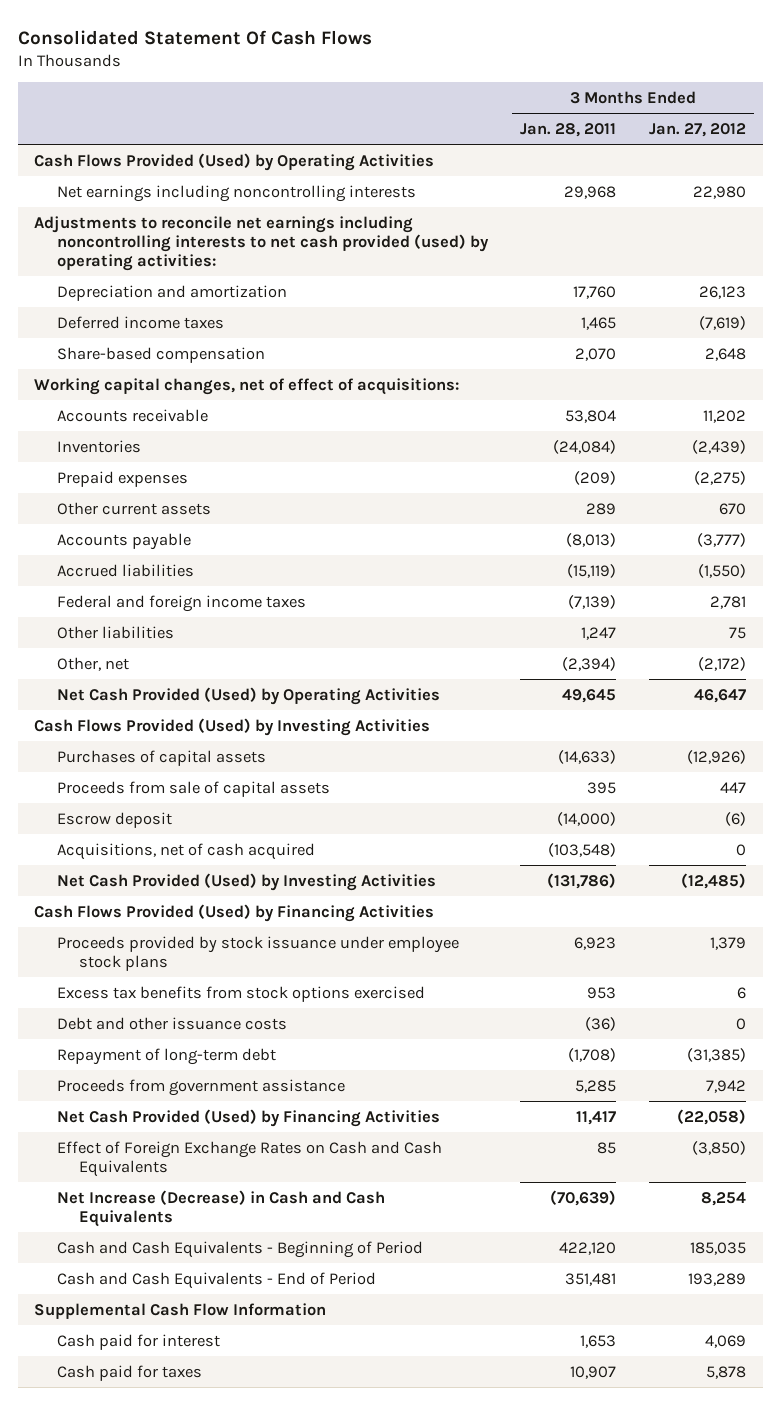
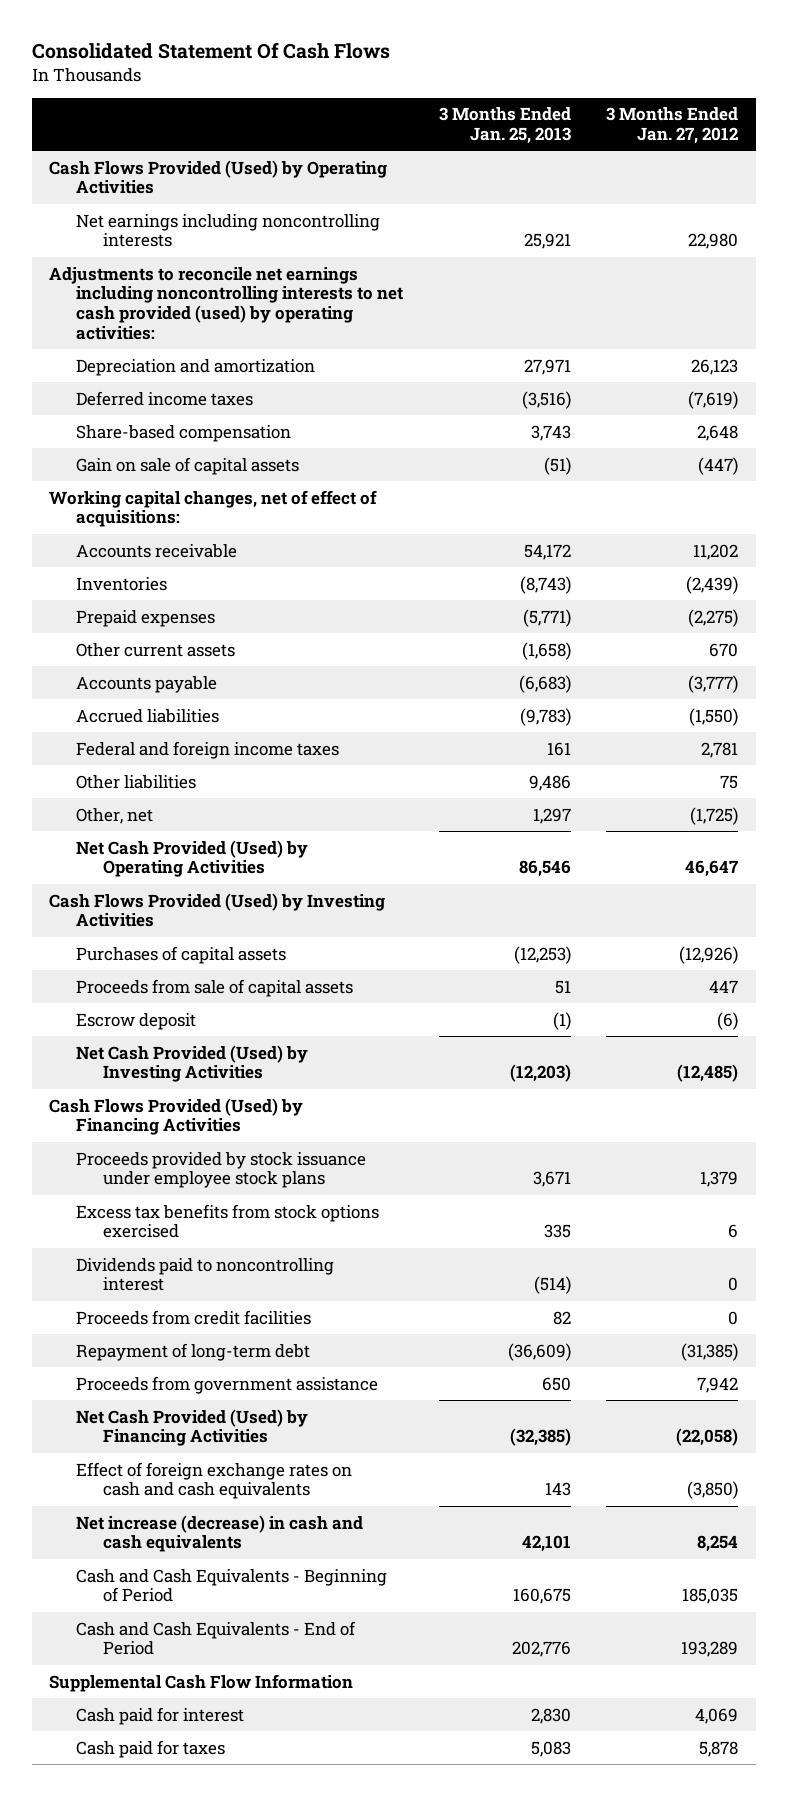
- | 3 Months Ended Jan. 28, 2011 | 3 Months Ended Jan. 27, 2012
+ | 3 Months Ended Jan. 25, 2013 | 3 Months Ended Jan. 27, 2012
+ Gain on sale of capital assets | (51) | (447)
- Other, net | (2,394) | (2,172)
+ Other, net | 1,297 | (1,725)
- Acquisitions, net of cash acquired | (103,548) | 0
- Debt and other issuance costs | (36) | 0
+ Dividends paid to noncontrolling interest | (514) | 0
+ Proceeds from credit facilities | 82 | 0
- Effect of Foreign Exchange Rates on Cash and Cash Equivalents | 85 | (3,850)
- Net Increase (Decrease) in Cash and Cash Equivalents | (70,639) | 8,254
+ Effect of foreign exchange rates on cash and cash equivalents | 143 | (3,850)
+ Net increase (decrease) in cash and cash equivalents | 42,101 | 8,254

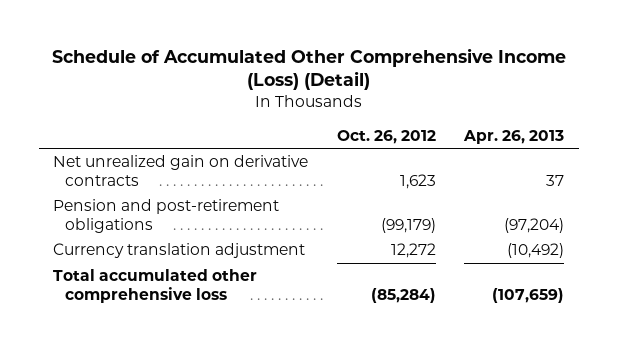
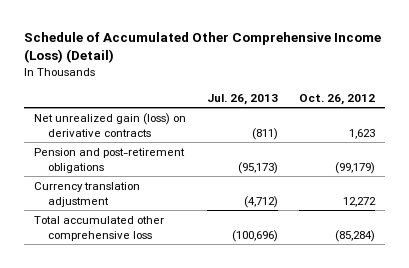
- | Oct. 26, 2012 | Apr. 26, 2013
+ | Jul. 26, 2013 | Oct. 26, 2012
- Net unrealized gain on derivative contracts | 1,623 | 37
+ Net unrealized gain (loss) on derivative contracts | (811) | 1,623

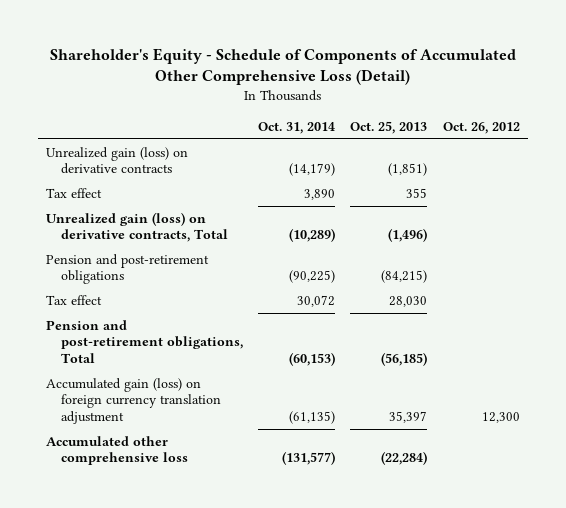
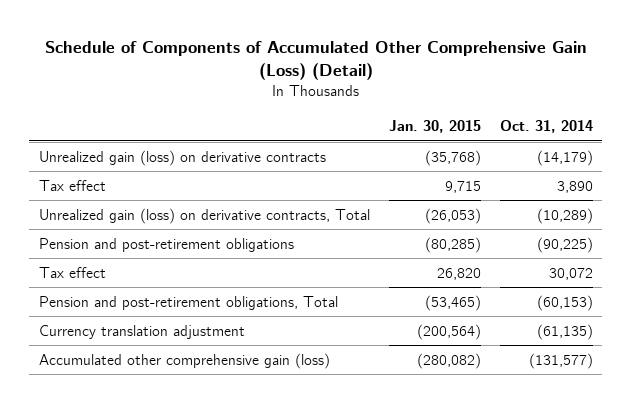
- Shareholder's Equity - Schedule of Components of Accumulated Other Comprehensive Loss (Detail)
+ Schedule of Components of Accumulated Other Comprehensive Gain (Loss) (Detail)
- | Oct. 31, 2014 | Oct. 25, 2013 | Oct. 26, 2012
+ | Jan. 30, 2015 | Oct. 31, 2014
- Accumulated gain (loss) on foreign currency translation adjustment | (61,135) | 35,397 | 12,300
- Accumulated other comprehensive loss | (131,577) | (22,284) |
+ Currency translation adjustment | (200,564) | (61,135)
+ Accumulated other comprehensive gain (loss) | (280,082) | (131,577)

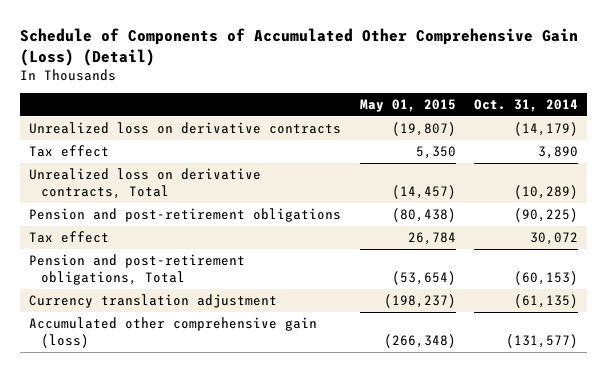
- | Jan. 30, 2015 | Oct. 31, 2014
+ | May 01, 2015 | Oct. 31, 2014
- Unrealized gain (loss) on derivative contracts | (35,768) | (14,179)
+ Unrealized loss on derivative contracts | (19,807) | (14,179)
- Unrealized gain (loss) on derivative contracts, Total | (26,053) | (10,289)
+ Unrealized loss on derivative contracts, Total | (14,457) | (10,289)

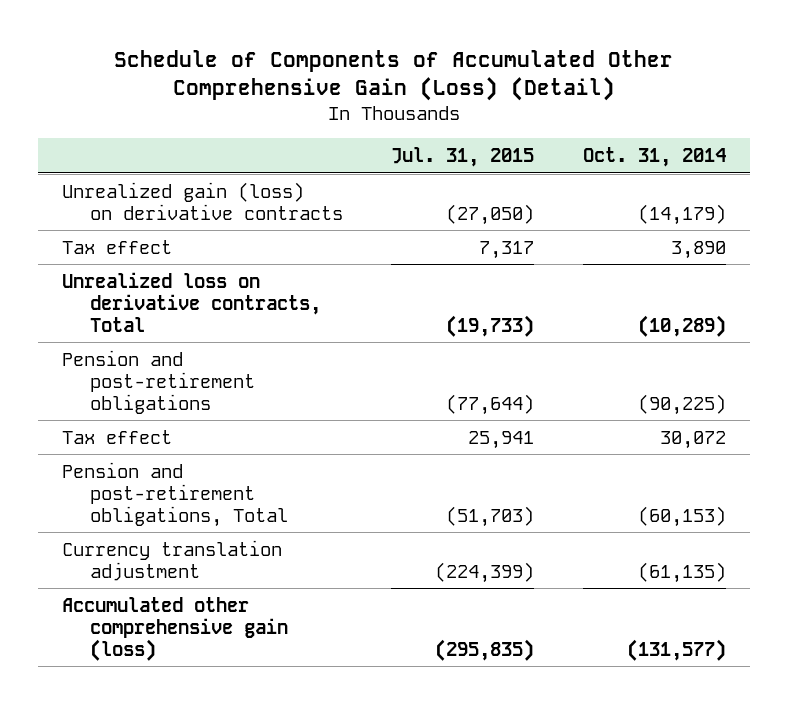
- | May 01, 2015 | Oct. 31, 2014
+ | Jul. 31, 2015 | Oct. 31, 2014
- Unrealized loss on derivative contracts | (19,807) | (14,179)
+ Unrealized gain (loss) on derivative contracts | (27,050) | (14,179)

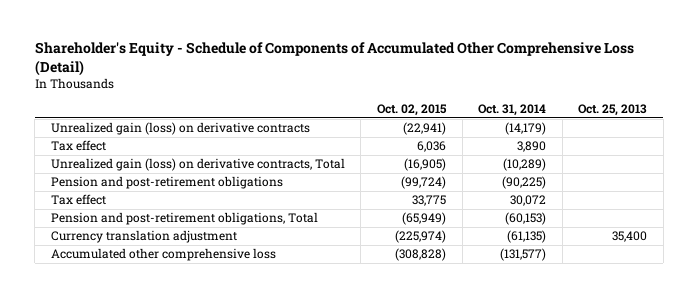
- Schedule of Components of Accumulated Other Comprehensive Gain (Loss) (Detail)
+ Shareholder's Equity - Schedule of Components of Accumulated Other Comprehensive Loss (Detail)
- | Jul. 31, 2015 | Oct. 31, 2014
+ | Oct. 02, 2015 | Oct. 31, 2014 | Oct. 25, 2013
- Unrealized loss on derivative contracts, Total | (19,733) | (10,289)
+ Unrealized gain (loss) on derivative contracts, Total | (16,905) | (10,289) |
- Accumulated other comprehensive gain (loss) | (295,835) | (131,577)
+ Accumulated other comprehensive loss | (308,828) | (131,577) |

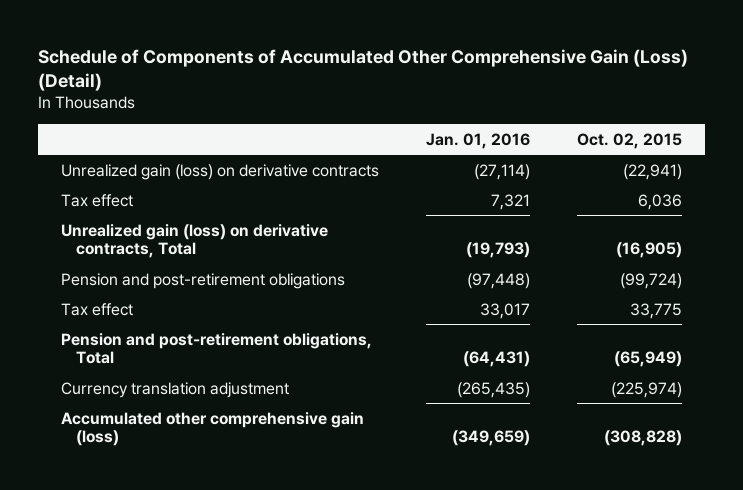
- Shareholder's Equity - Schedule of Components of Accumulated Other Comprehensive Loss (Detail)
+ Schedule of Components of Accumulated Other Comprehensive Gain (Loss) (Detail)
- | Oct. 02, 2015 | Oct. 31, 2014 | Oct. 25, 2013
+ | Jan. 01, 2016 | Oct. 02, 2015
- Accumulated other comprehensive loss | (308,828) | (131,577) |
+ Accumulated other comprehensive gain (loss) | (349,659) | (308,828)

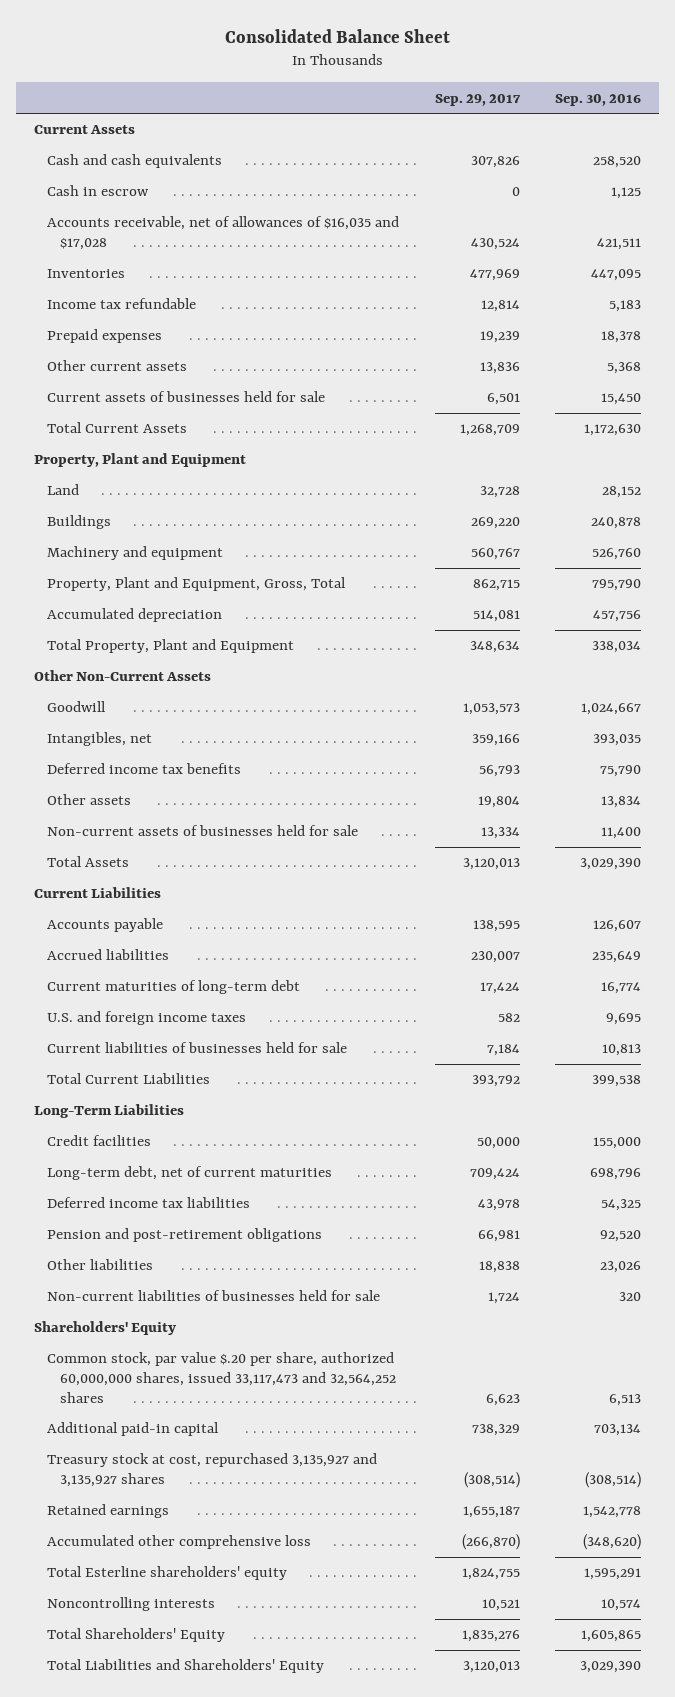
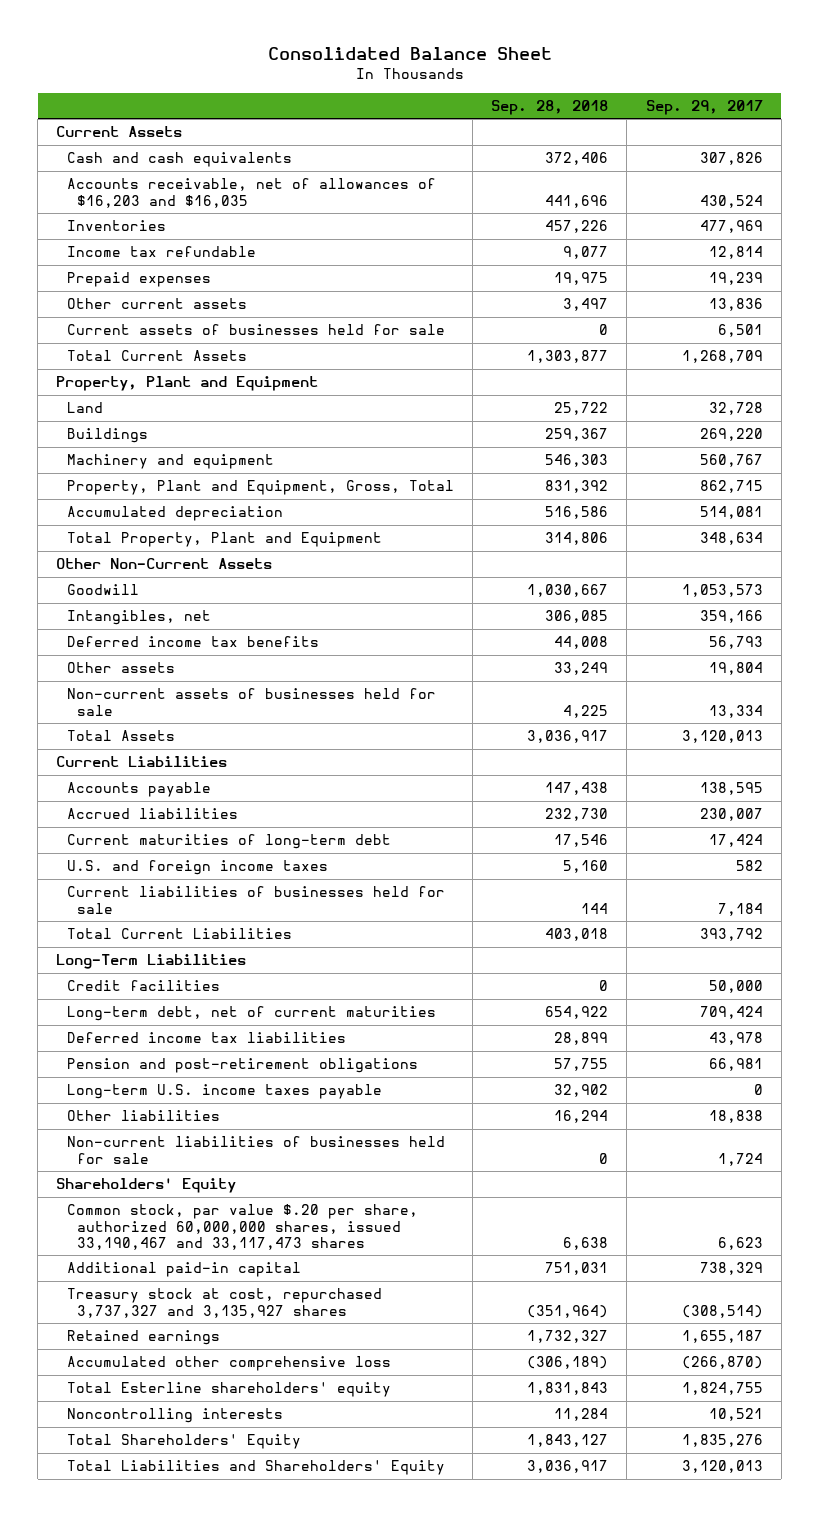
- | Sep. 29, 2017 | Sep. 30, 2016
+ | Sep. 28, 2018 | Sep. 29, 2017
- Cash in escrow | 0 | 1,125
- Accounts receivable, net of allowances of $16,035 and $17,028 | 430,524 | 421,511
+ Accounts receivable, net of allowances of $16,203 and $16,035 | 441,696 | 430,524
+ Long-term U.S. income taxes payable | 32,902 | 0
- Common stock, par value $.20 per share, authorized 60,000,000 shares, issued 33,117,473 and 32,564,252 shares | 6,623 | 6,513
+ Common stock, par value $.20 per share, authorized 60,000,000 shares, issued 33,190,467 and 33,117,473 shares | 6,638 | 6,623
- Treasury stock at cost, repurchased 3,135,927 and 3,135,927 shares | (308,514) | (308,514)
+ Treasury stock at cost, repurchased 3,737,327 and 3,135,927 shares | (351,964) | (308,514)

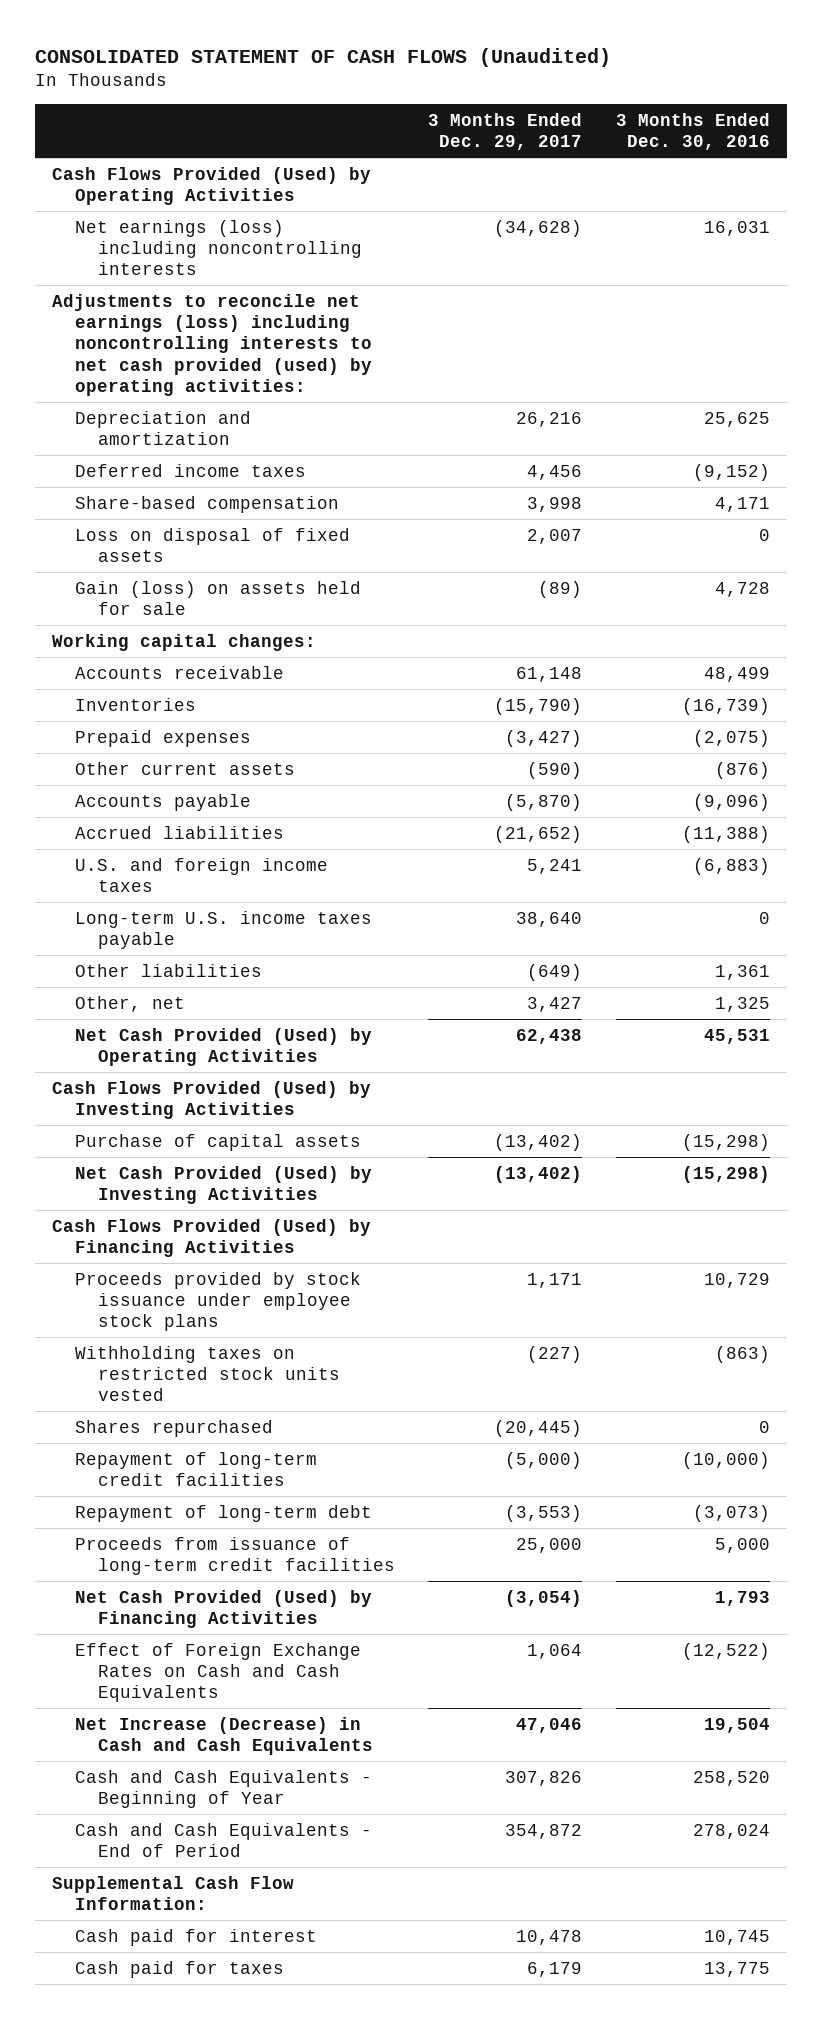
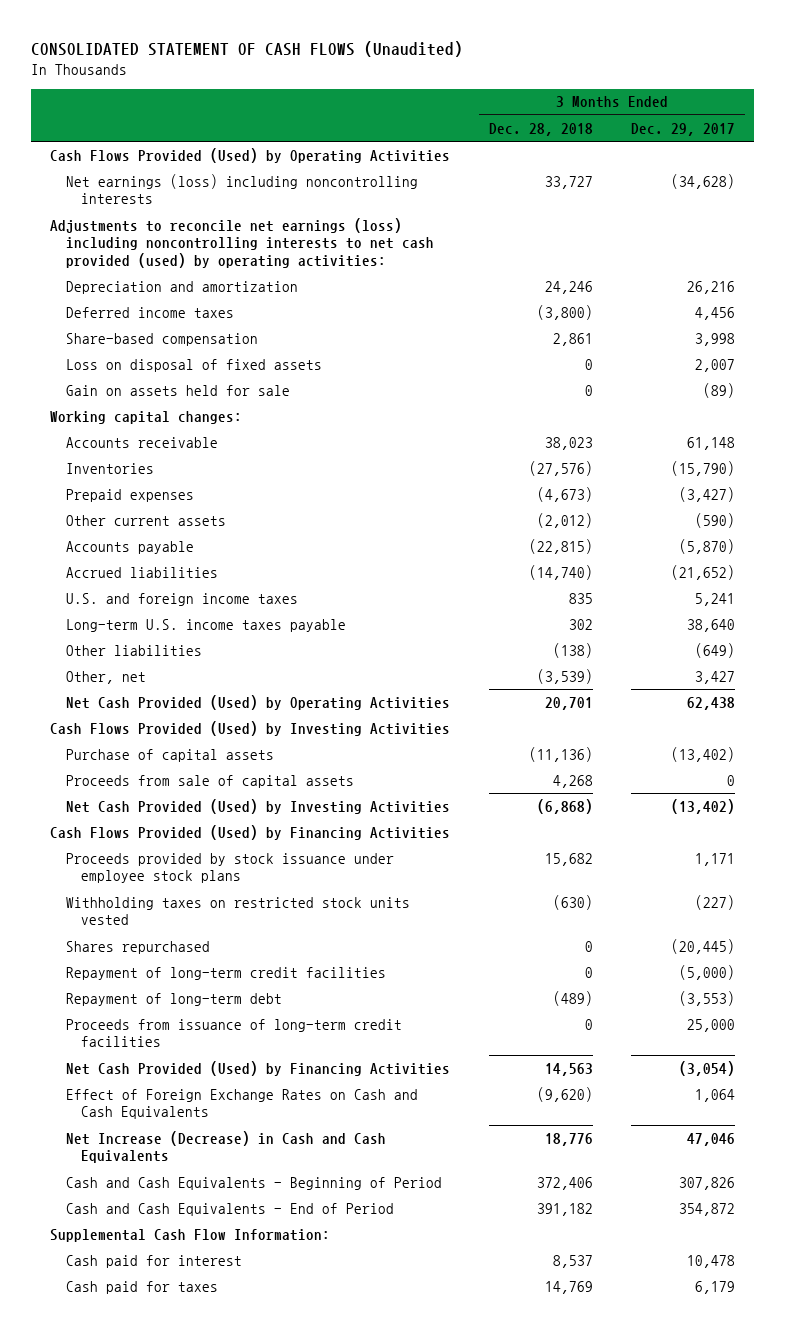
- | 3 Months Ended Dec. 29, 2017 | 3 Months Ended Dec. 30, 2016
+ | 3 Months Ended Dec. 28, 2018 | 3 Months Ended Dec. 29, 2017
- Gain (loss) on assets held for sale | (89) | 4,728
+ Gain on assets held for sale | 0 | (89)
+ Proceeds from sale of capital assets | 4,268 | 0
- Cash and Cash Equivalents - Beginning of Year | 307,826 | 258,520
+ Cash and Cash Equivalents - Beginning of Period | 372,406 | 307,826

